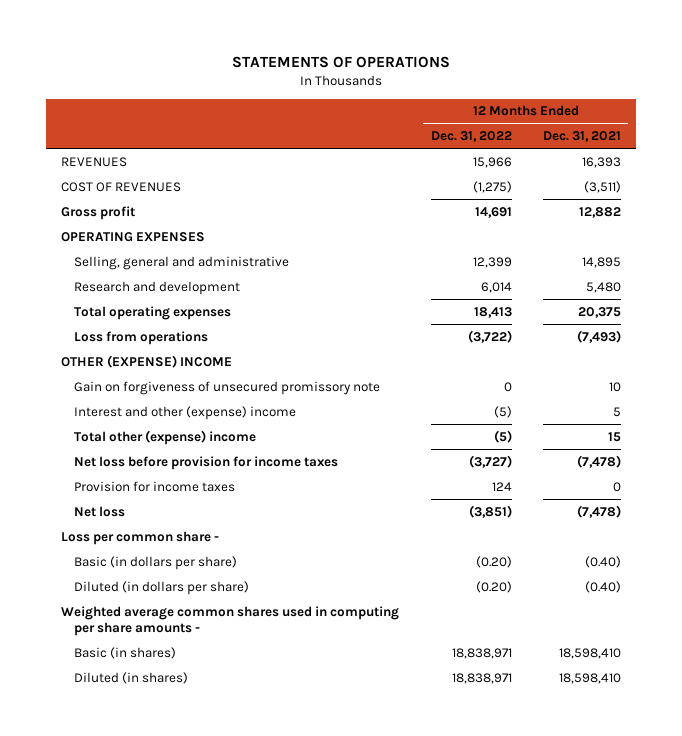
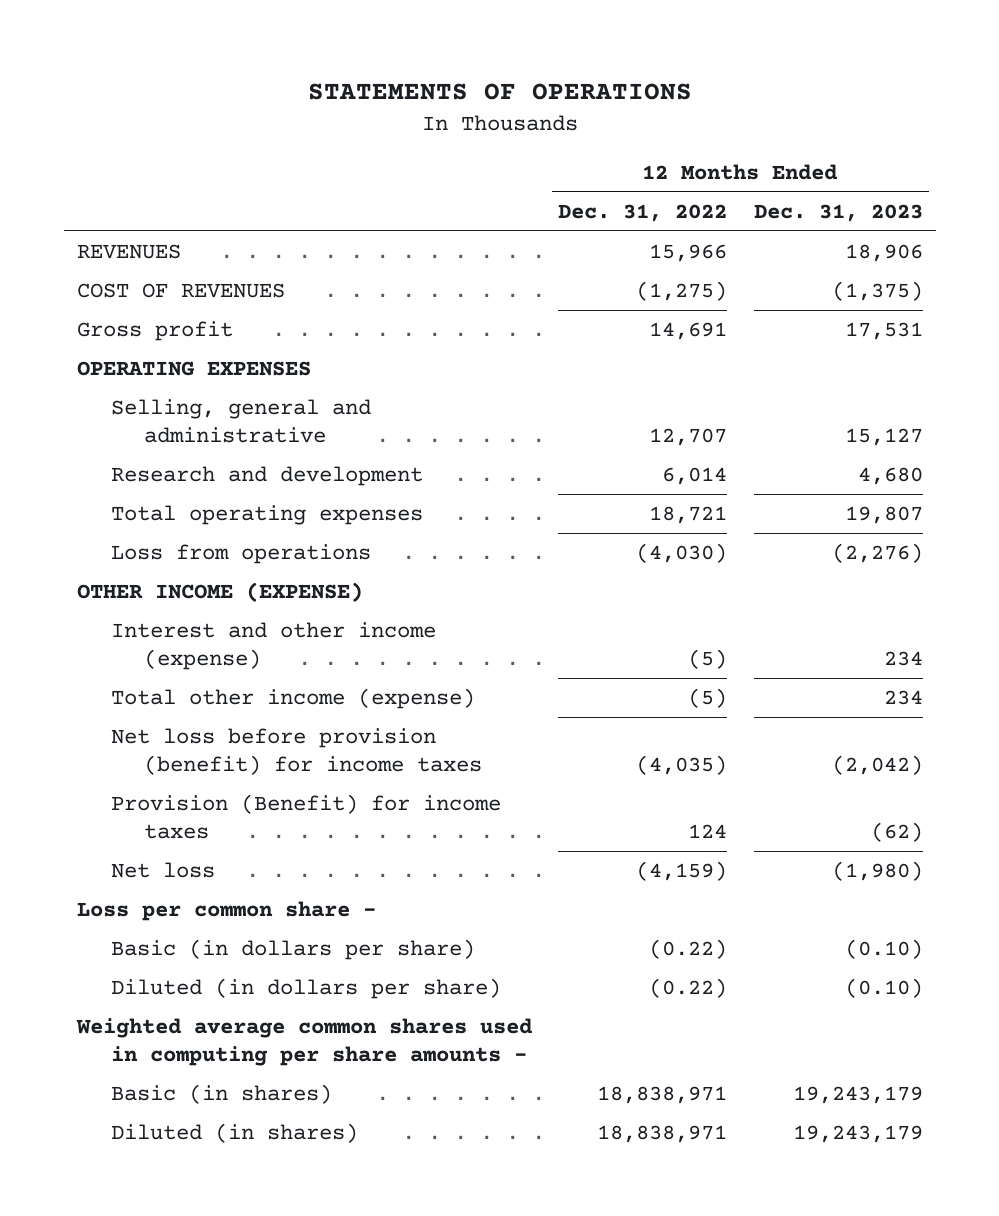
- | 12 Months Ended Dec. 31, 2022 | 12 Months Ended Dec. 31, 2021
+ | 12 Months Ended Dec. 31, 2022 | 12 Months Ended Dec. 31, 2023
- Selling, general and administrative | 12,399 | 14,895
+ Selling, general and administrative | 12,707 | 15,127
- Total operating expenses | 18,413 | 20,375
- Loss from operations | (3,722) | (7,493)
- OTHER (EXPENSE) INCOME
- Gain on forgiveness of unsecured promissory note | 0 | 10
- Interest and other (expense) income | (5) | 5
- Total other (expense) income | (5) | 15
- Net loss before provision for income taxes | (3,727) | (7,478)
- Provision for income taxes | 124 | 0
- Net loss | (3,851) | (7,478)
+ Total operating expenses | 18,721 | 19,807
+ Loss from operations | (4,030) | (2,276)
+ OTHER INCOME (EXPENSE)
+ Interest and other income (expense) | (5) | 234
+ Total other income (expense) | (5) | 234
+ Net loss before provision (benefit) for income taxes | (4,035) | (2,042)
+ Provision (Benefit) for income taxes | 124 | (62)
+ Net loss | (4,159) | (1,980)
- Basic (in dollars per share) | (0.20) | (0.40)
- Diluted (in dollars per share) | (0.20) | (0.40)
+ Basic (in dollars per share) | (0.22) | (0.10)
+ Diluted (in dollars per share) | (0.22) | (0.10)

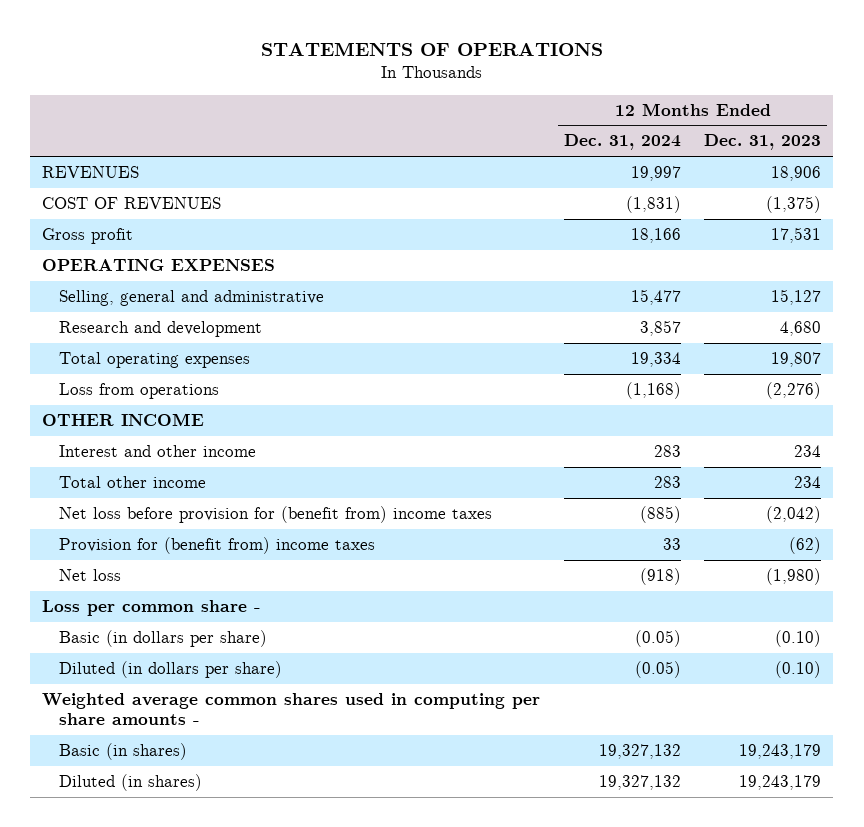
- | 12 Months Ended Dec. 31, 2022 | 12 Months Ended Dec. 31, 2023
+ | 12 Months Ended Dec. 31, 2024 | 12 Months Ended Dec. 31, 2023
- OTHER INCOME (EXPENSE)
- Interest and other income (expense) | (5) | 234
- Total other income (expense) | (5) | 234
- Net loss before provision (benefit) for income taxes | (4,035) | (2,042)
- Provision (Benefit) for income taxes | 124 | (62)
+ OTHER INCOME
+ Interest and other income | 283 | 234
+ Total other income | 283 | 234
+ Net loss before provision for (benefit from) income taxes | (885) | (2,042)
+ Provision for (benefit from) income taxes | 33 | (62)

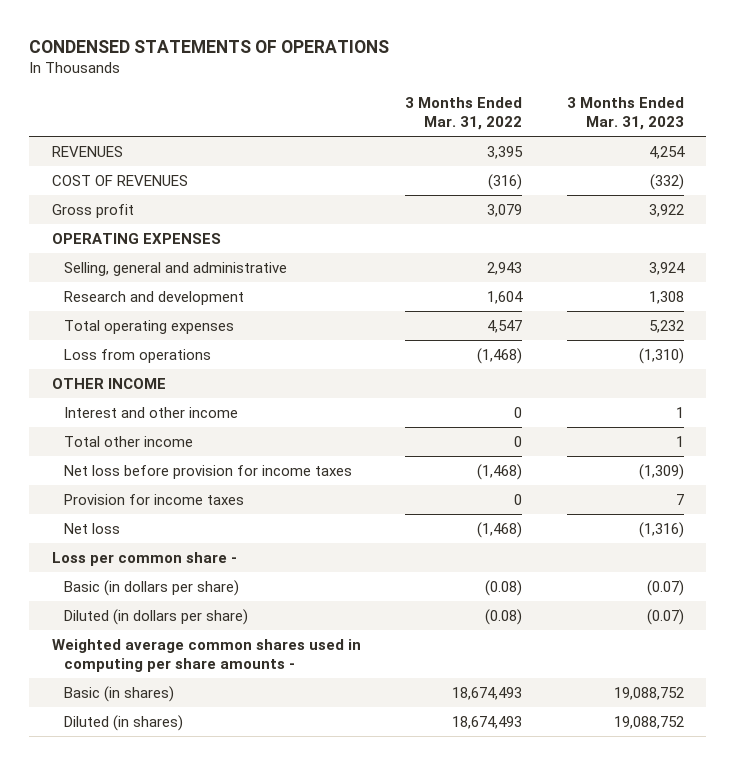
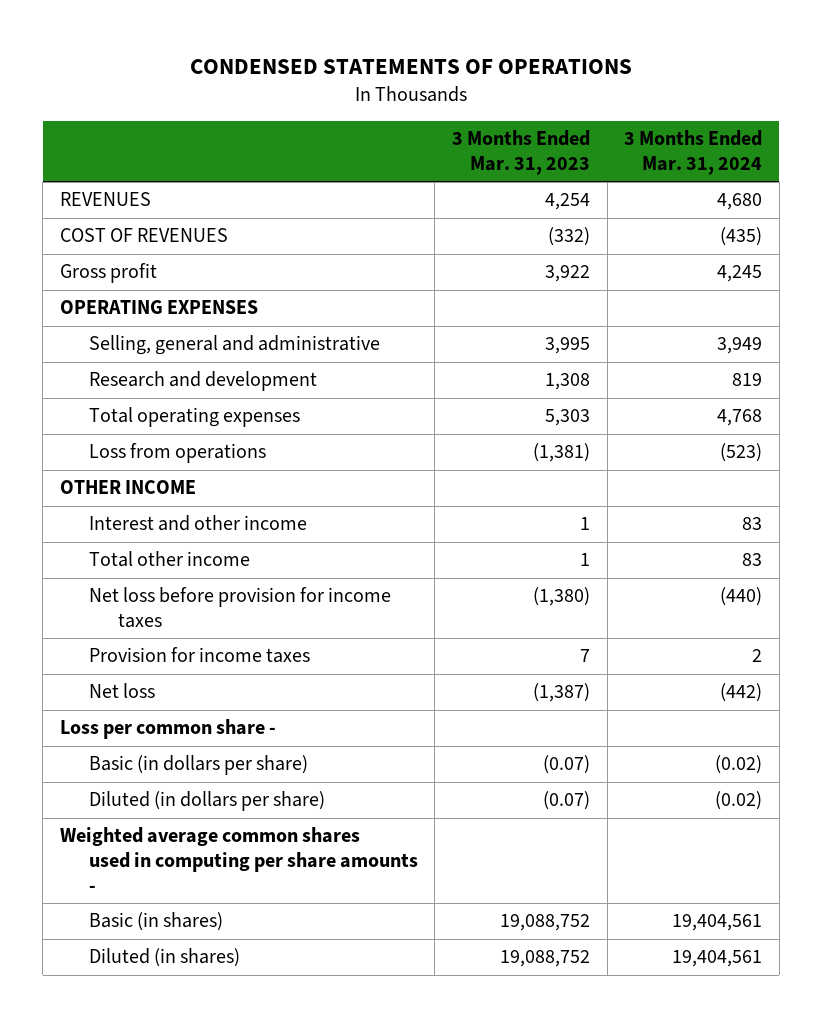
- | 3 Months Ended Mar. 31, 2022 | 3 Months Ended Mar. 31, 2023
+ | 3 Months Ended Mar. 31, 2023 | 3 Months Ended Mar. 31, 2024
- Selling, general and administrative | 2,943 | 3,924
+ Selling, general and administrative | 3,995 | 3,949
- Total operating expenses | 4,547 | 5,232
- Loss from operations | (1,468) | (1,310)
+ Total operating expenses | 5,303 | 4,768
+ Loss from operations | (1,381) | (523)
- Net loss before provision for income taxes | (1,468) | (1,309)
+ Net loss before provision for income taxes | (1,380) | (440)
- Net loss | (1,468) | (1,316)
+ Net loss | (1,387) | (442)

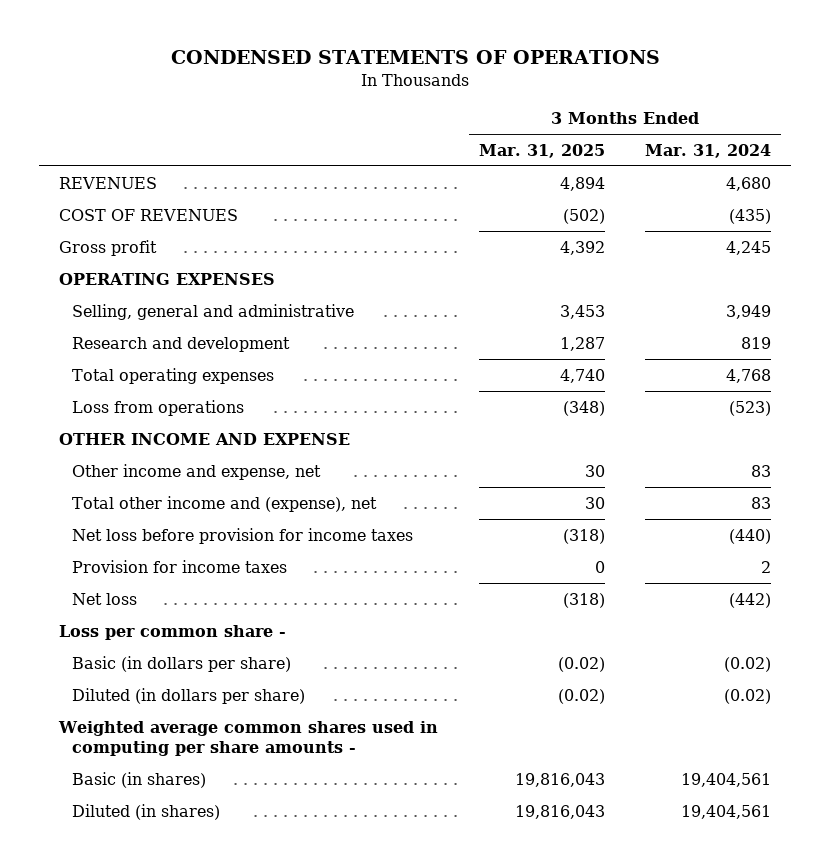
- | 3 Months Ended Mar. 31, 2023 | 3 Months Ended Mar. 31, 2024
+ | 3 Months Ended Mar. 31, 2025 | 3 Months Ended Mar. 31, 2024
- OTHER INCOME
- Interest and other income | 1 | 83
- Total other income | 1 | 83
+ OTHER INCOME AND EXPENSE
+ Other income and expense, net | 30 | 83
+ Total other income and (expense), net | 30 | 83

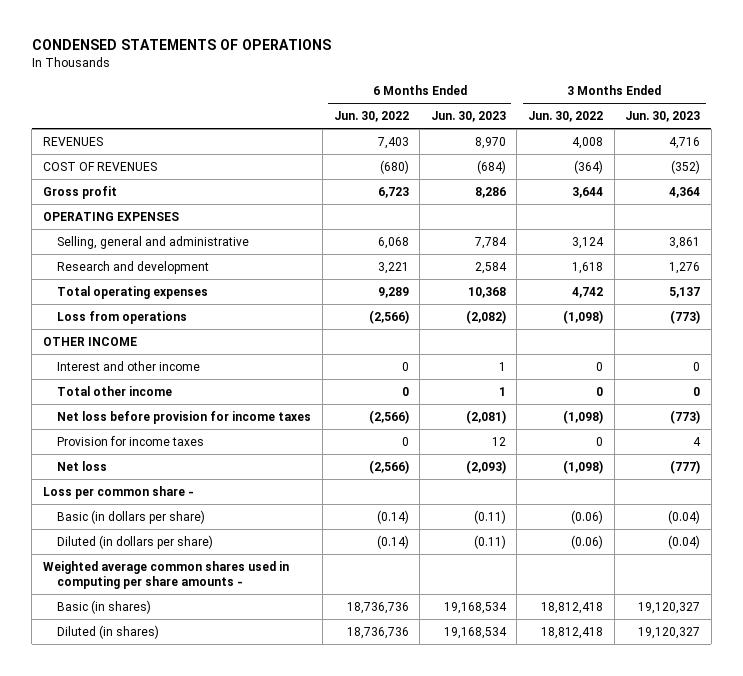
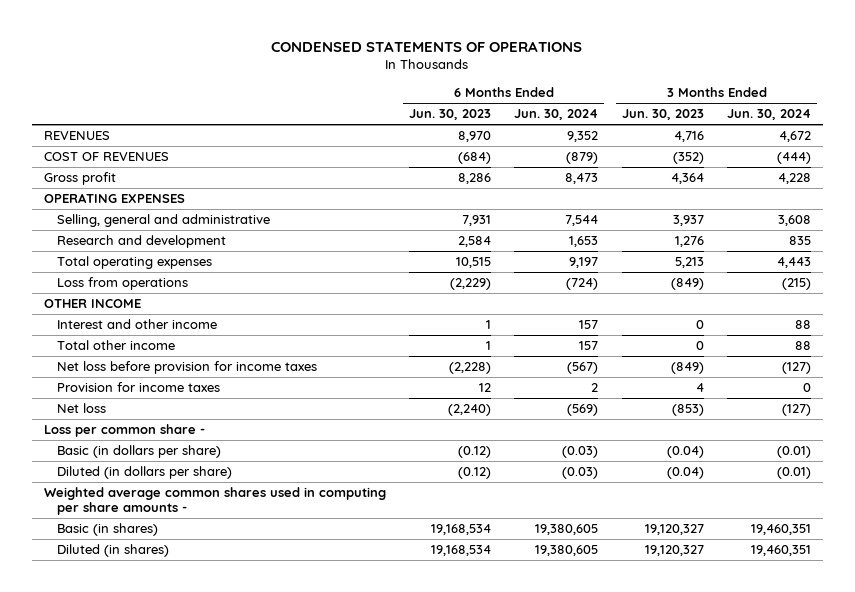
- | 6 Months Ended Jun. 30, 2022 | 6 Months Ended Jun. 30, 2023 | 3 Months Ended Jun. 30, 2022 | 3 Months Ended Jun. 30, 2023
+ | 6 Months Ended Jun. 30, 2023 | 6 Months Ended Jun. 30, 2024 | 3 Months Ended Jun. 30, 2023 | 3 Months Ended Jun. 30, 2024
- Selling, general and administrative | 6,068 | 7,784 | 3,124 | 3,861
+ Selling, general and administrative | 7,931 | 7,544 | 3,937 | 3,608
- Total operating expenses | 9,289 | 10,368 | 4,742 | 5,137
- Loss from operations | (2,566) | (2,082) | (1,098) | (773)
+ Total operating expenses | 10,515 | 9,197 | 5,213 | 4,443
+ Loss from operations | (2,229) | (724) | (849) | (215)
- Net loss before provision for income taxes | (2,566) | (2,081) | (1,098) | (773)
+ Net loss before provision for income taxes | (2,228) | (567) | (849) | (127)
- Net loss | (2,566) | (2,093) | (1,098) | (777)
+ Net loss | (2,240) | (569) | (853) | (127)
- Basic (in dollars per share) | (0.14) | (0.11) | (0.06) | (0.04)
- Diluted (in dollars per share) | (0.14) | (0.11) | (0.06) | (0.04)
+ Basic (in dollars per share) | (0.12) | (0.03) | (0.04) | (0.01)
+ Diluted (in dollars per share) | (0.12) | (0.03) | (0.04) | (0.01)

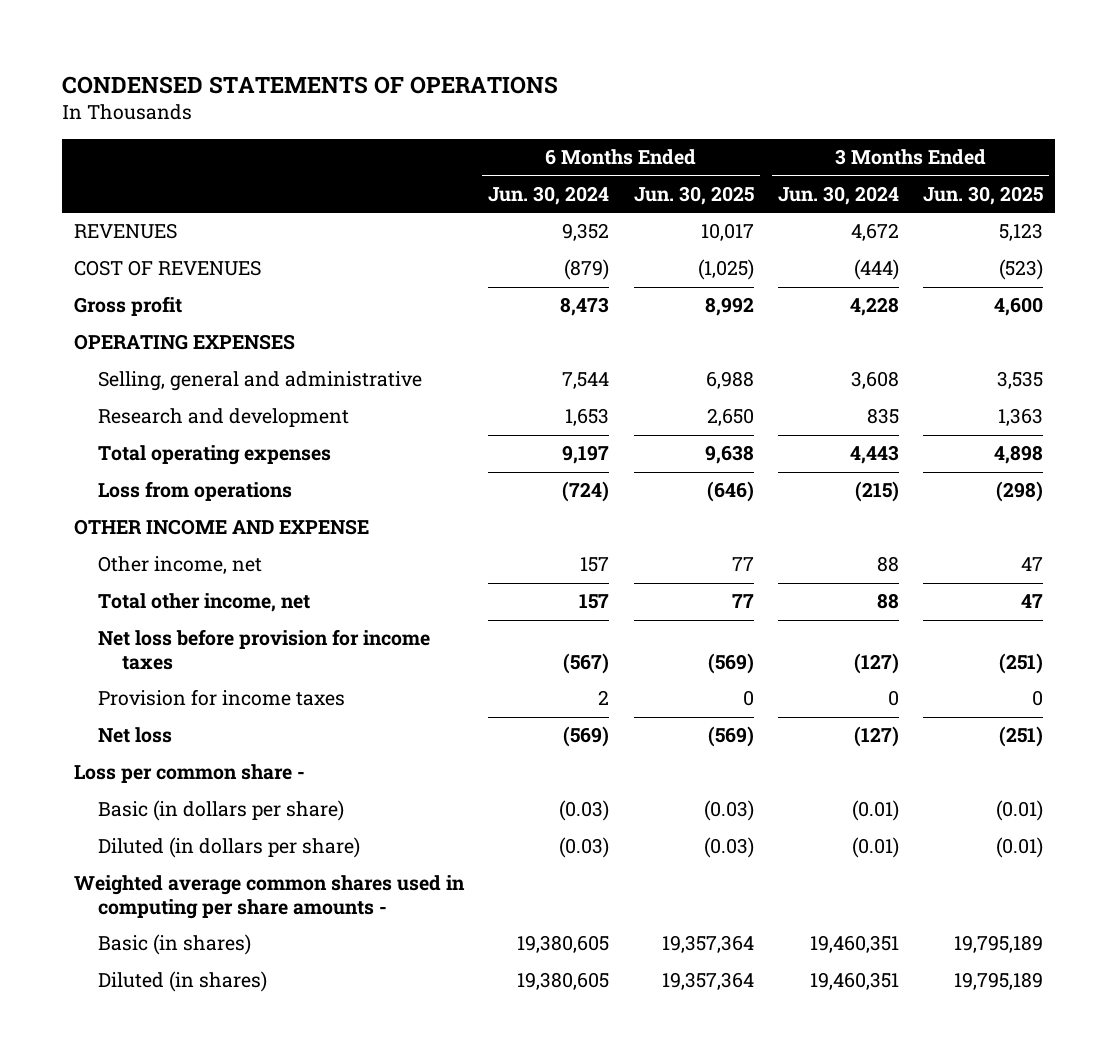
- | 6 Months Ended Jun. 30, 2023 | 6 Months Ended Jun. 30, 2024 | 3 Months Ended Jun. 30, 2023 | 3 Months Ended Jun. 30, 2024
+ | 6 Months Ended Jun. 30, 2024 | 6 Months Ended Jun. 30, 2025 | 3 Months Ended Jun. 30, 2024 | 3 Months Ended Jun. 30, 2025
- OTHER INCOME
- Interest and other income | 1 | 157 | 0 | 88
- Total other income | 1 | 157 | 0 | 88
+ OTHER INCOME AND EXPENSE
+ Other income, net | 157 | 77 | 88 | 47
+ Total other income, net | 157 | 77 | 88 | 47

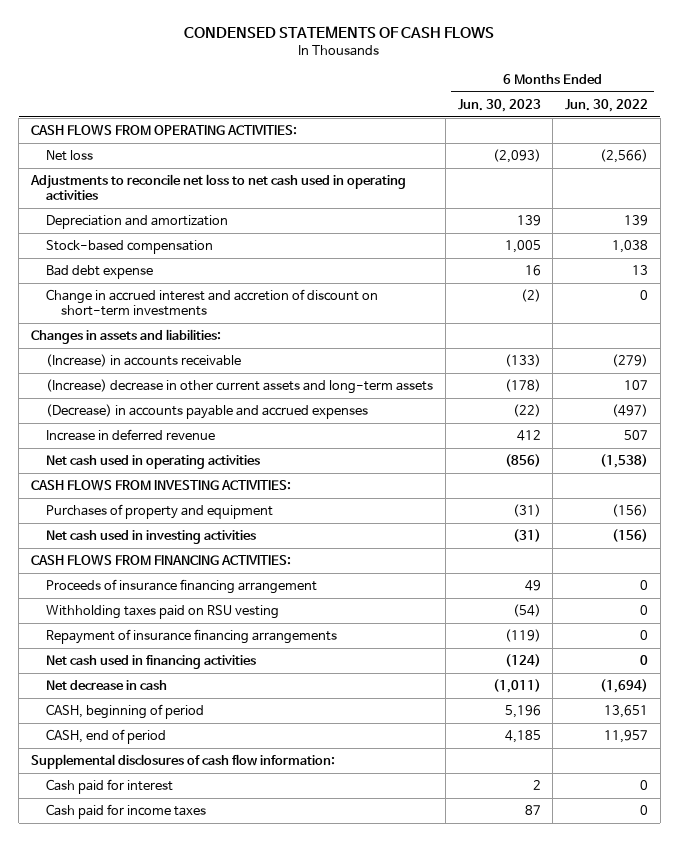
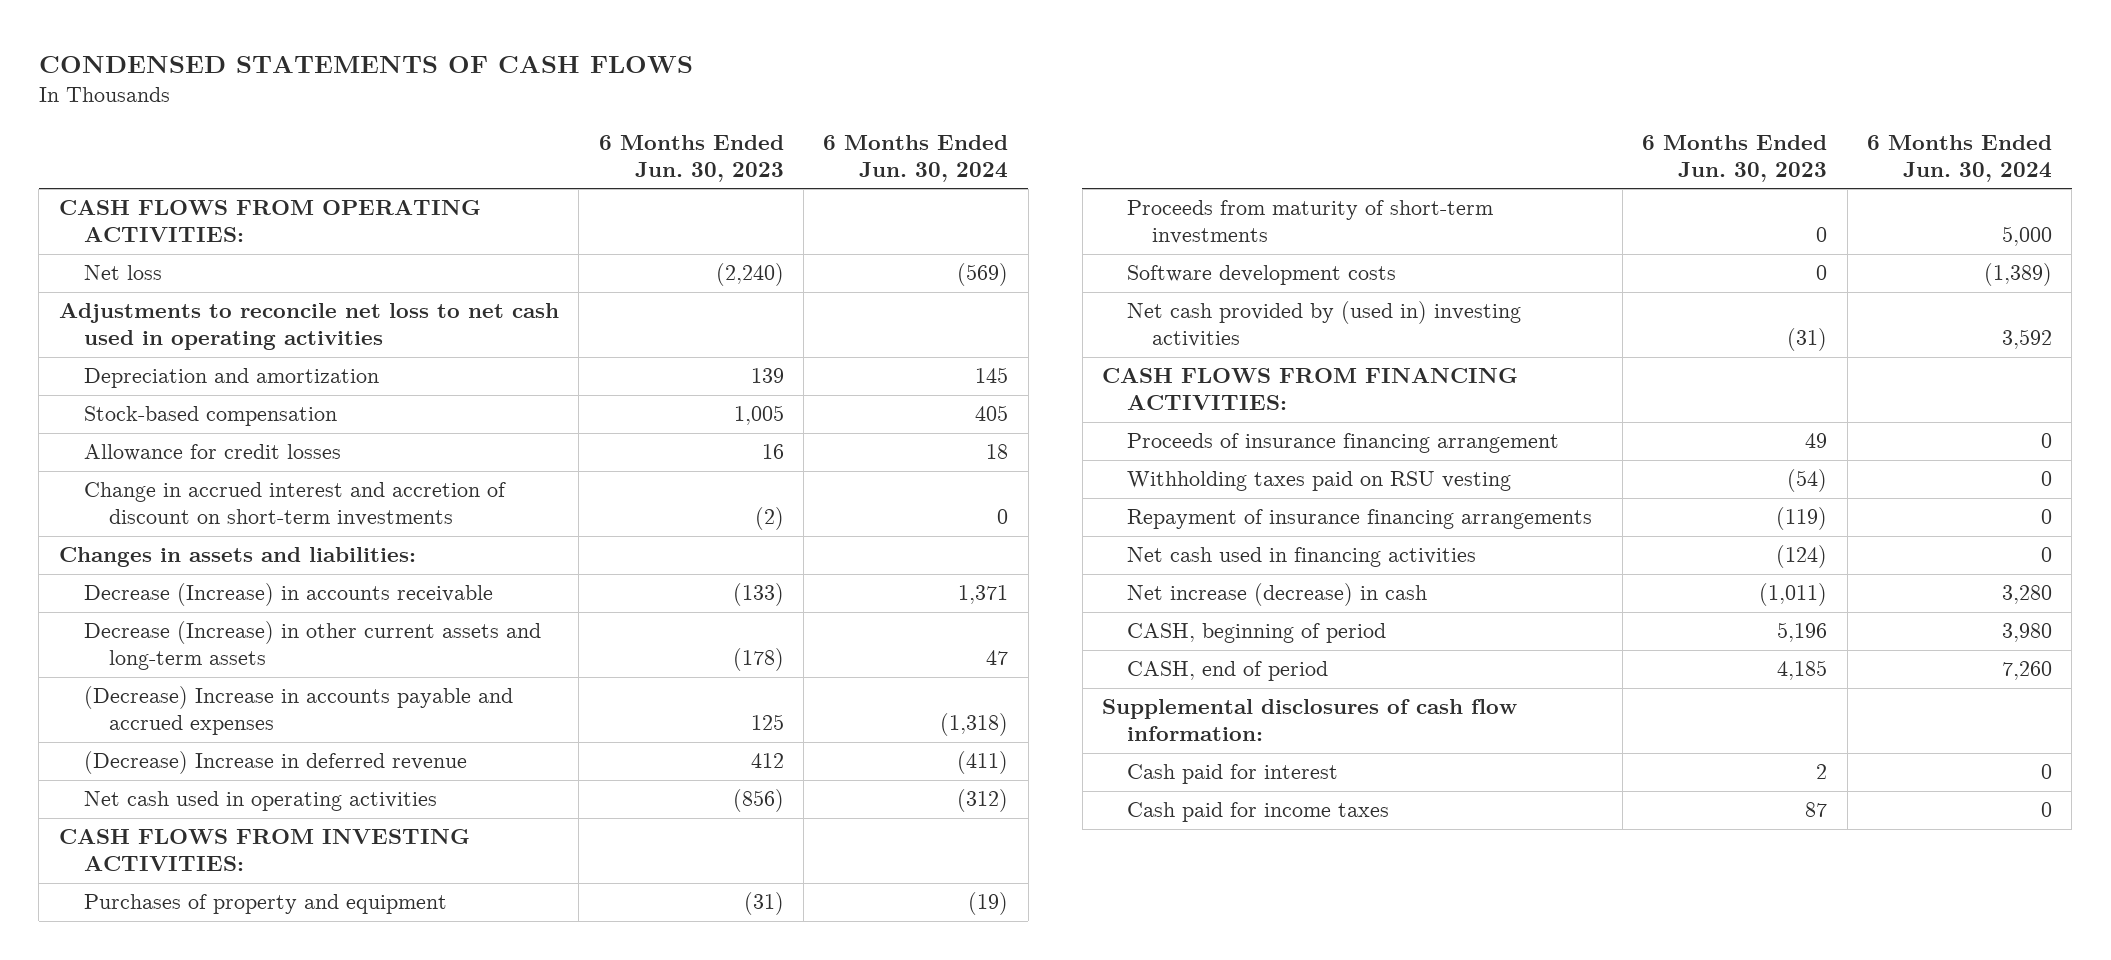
- | 6 Months Ended Jun. 30, 2023 | 6 Months Ended Jun. 30, 2022
+ | 6 Months Ended Jun. 30, 2023 | 6 Months Ended Jun. 30, 2024
- Net loss | (2,093) | (2,566)
+ Net loss | (2,240) | (569)
- Bad debt expense | 16 | 13
+ Allowance for credit losses | 16 | 18
- (Increase) in accounts receivable | (133) | (279)
- (Increase) decrease in other current assets and long-term assets | (178) | 107
- (Decrease) in accounts payable and accrued expenses | (22) | (497)
- Increase in deferred revenue | 412 | 507
+ Decrease (Increase) in accounts receivable | (133) | 1,371
+ Decrease (Increase) in other current assets and long-term assets | (178) | 47
+ (Decrease) Increase in accounts payable and accrued expenses | 125 | (1,318)
+ (Decrease) Increase in deferred revenue | 412 | (411)
- Net cash used in investing activities | (31) | (156)
+ Proceeds from maturity of short-term investments | 0 | 5,000
+ Software development costs | 0 | (1,389)
+ Net cash provided by (used in) investing activities | (31) | 3,592
- Net decrease in cash | (1,011) | (1,694)
+ Net increase (decrease) in cash | (1,011) | 3,280

